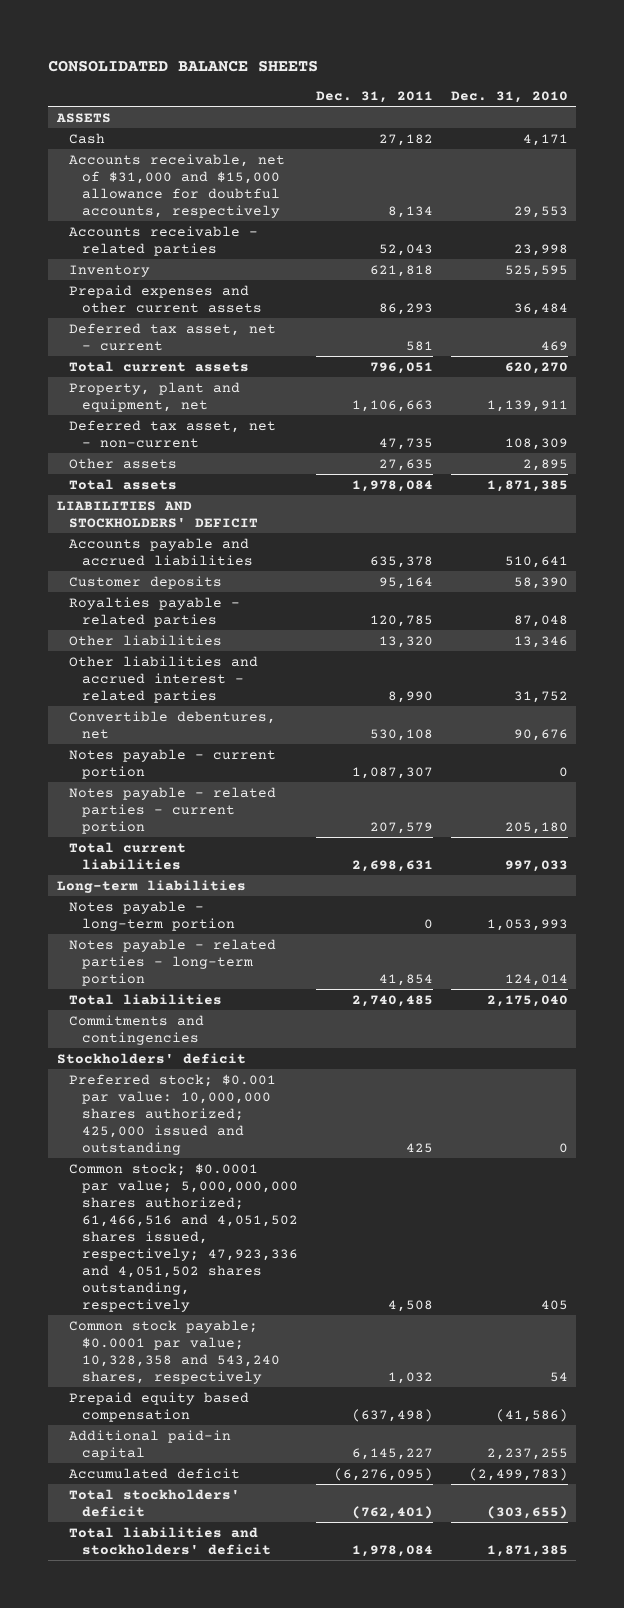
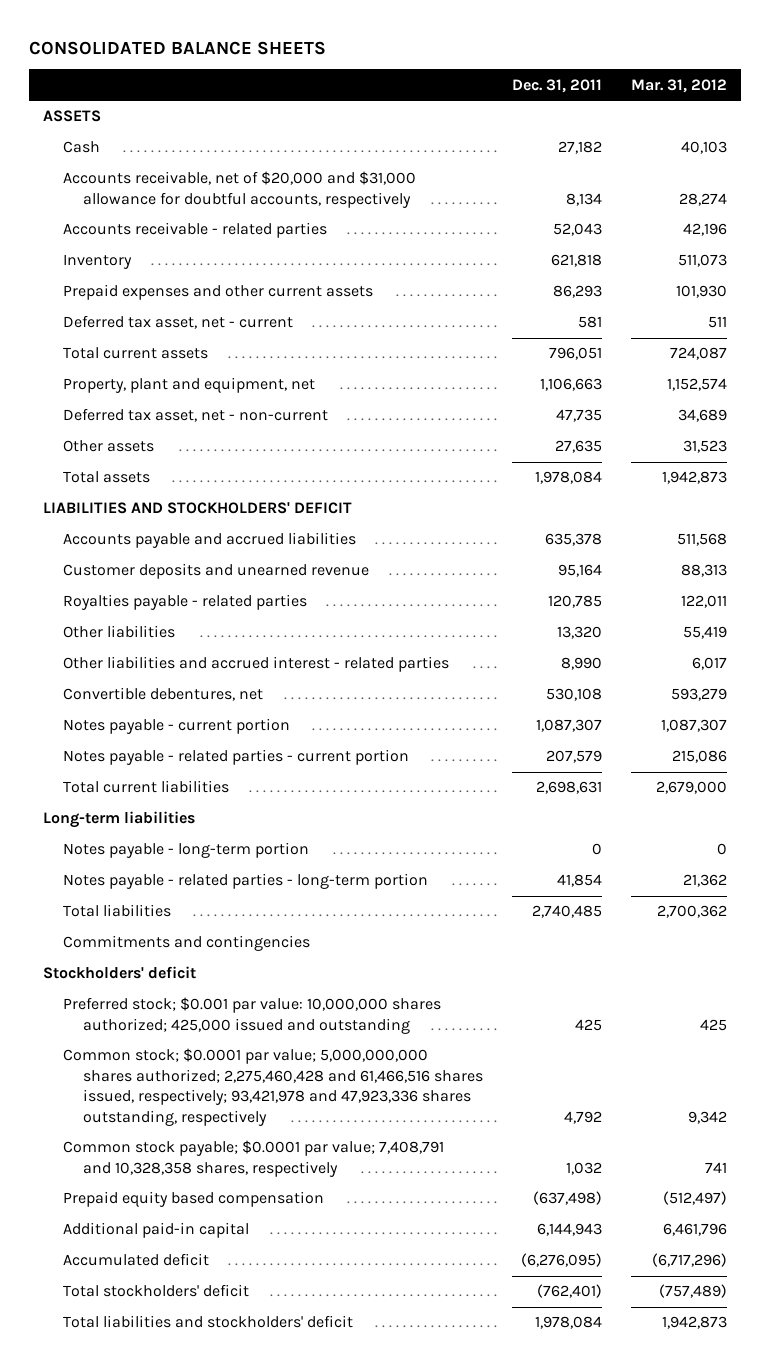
- | Dec. 31, 2011 | Dec. 31, 2010
+ | Dec. 31, 2011 | Mar. 31, 2012
- Accounts receivable, net of $31,000 and $15,000 allowance for doubtful accounts, respectively | 8,134 | 29,553
+ Accounts receivable, net of $20,000 and $31,000 allowance for doubtful accounts, respectively | 8,134 | 28,274
- Customer deposits | 95,164 | 58,390
+ Customer deposits and unearned revenue | 95,164 | 88,313
- Common stock; $0.0001 par value; 5,000,000,000 shares authorized; 61,466,516 and 4,051,502 shares issued, respectively; 47,923,336 and 4,051,502 shares outstanding, respectively | 4,508 | 405
- Common stock payable; $0.0001 par value; 10,328,358 and 543,240 shares, respectively | 1,032 | 54
+ Common stock; $0.0001 par value; 5,000,000,000 shares authorized; 2,275,460,428 and 61,466,516 shares issued, respectively; 93,421,978 and 47,923,336 shares outstanding, respectively | 4,792 | 9,342
+ Common stock payable; $0.0001 par value; 7,408,791 and 10,328,358 shares, respectively | 1,032 | 741
- Additional paid-in capital | 6,145,227 | 2,237,255
+ Additional paid-in capital | 6,144,943 | 6,461,796

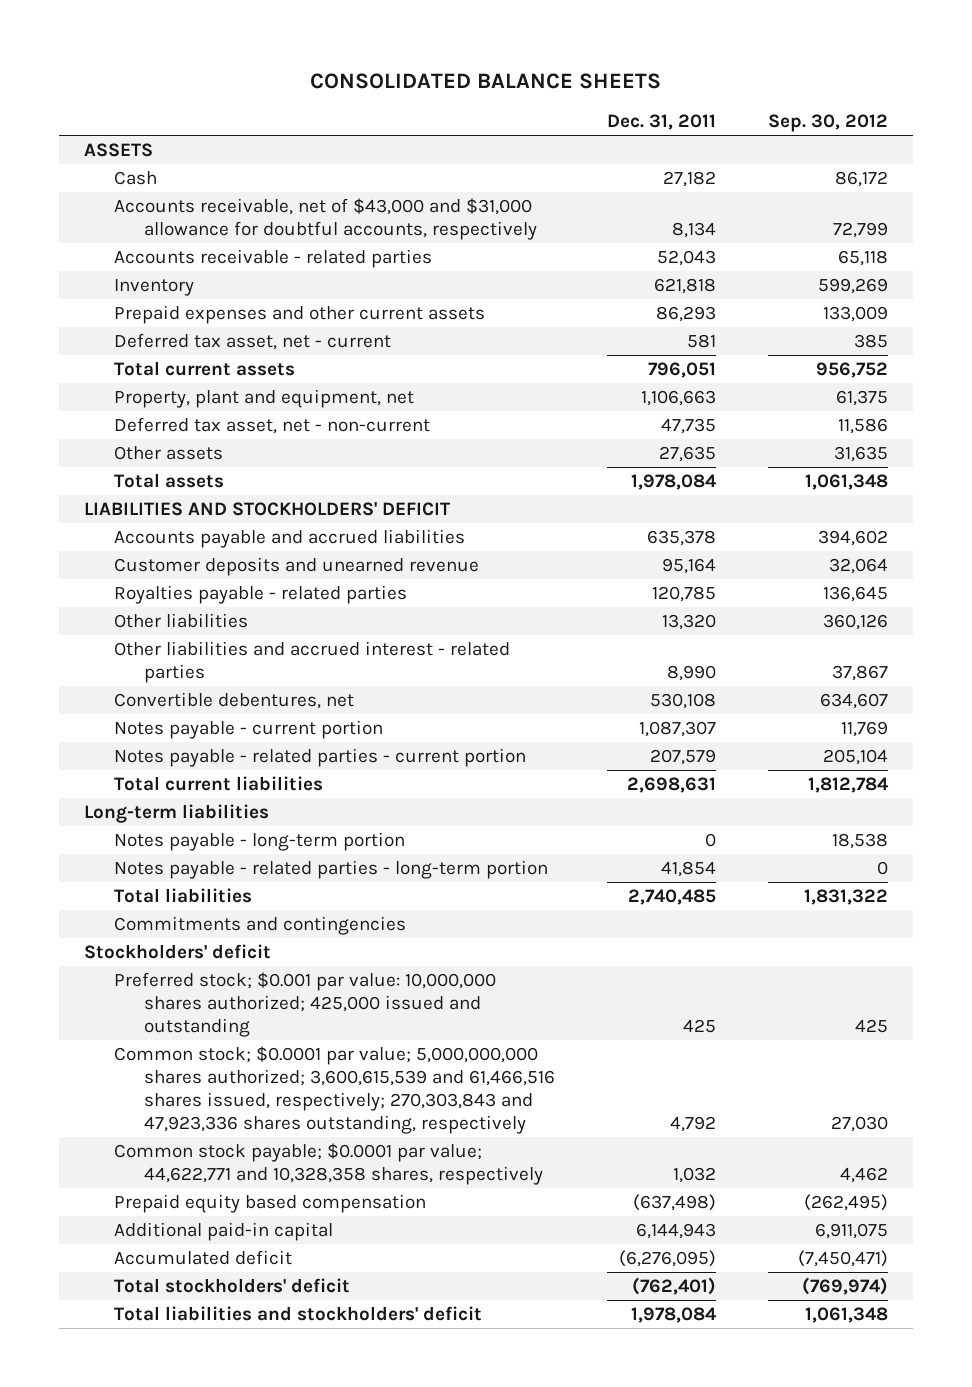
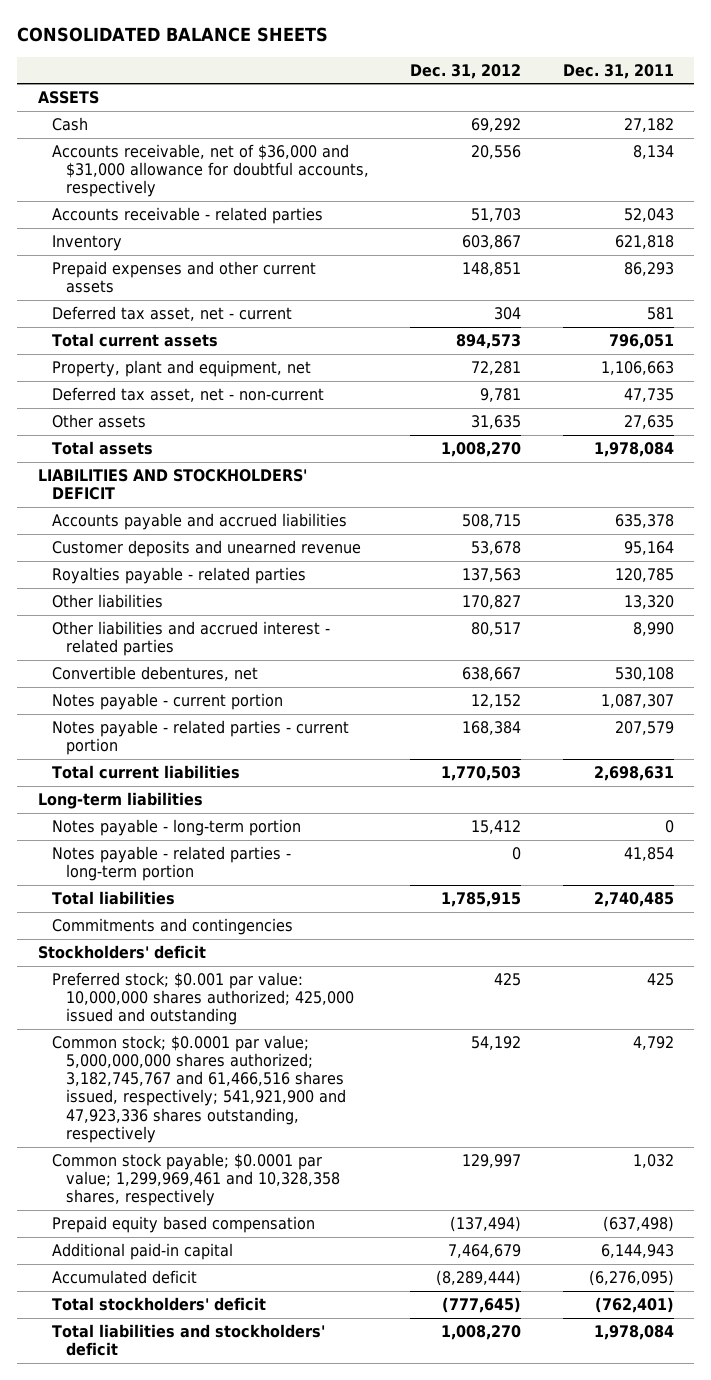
- | Dec. 31, 2011 | Sep. 30, 2012
+ | Dec. 31, 2012 | Dec. 31, 2011
- Accounts receivable, net of $43,000 and $31,000 allowance for doubtful accounts, respectively | 8,134 | 72,799
+ Accounts receivable, net of $36,000 and $31,000 allowance for doubtful accounts, respectively | 20,556 | 8,134
- Common stock; $0.0001 par value; 5,000,000,000 shares authorized; 3,600,615,539 and 61,466,516 shares issued, respectively; 270,303,843 and 47,923,336 shares outstanding, respectively | 4,792 | 27,030
- Common stock payable; $0.0001 par value; 44,622,771 and 10,328,358 shares, respectively | 1,032 | 4,462
+ Common stock; $0.0001 par value; 5,000,000,000 shares authorized; 3,182,745,767 and 61,466,516 shares issued, respectively; 541,921,900 and 47,923,336 shares outstanding, respectively | 54,192 | 4,792
+ Common stock payable; $0.0001 par value; 1,299,969,461 and 10,328,358 shares, respectively | 129,997 | 1,032

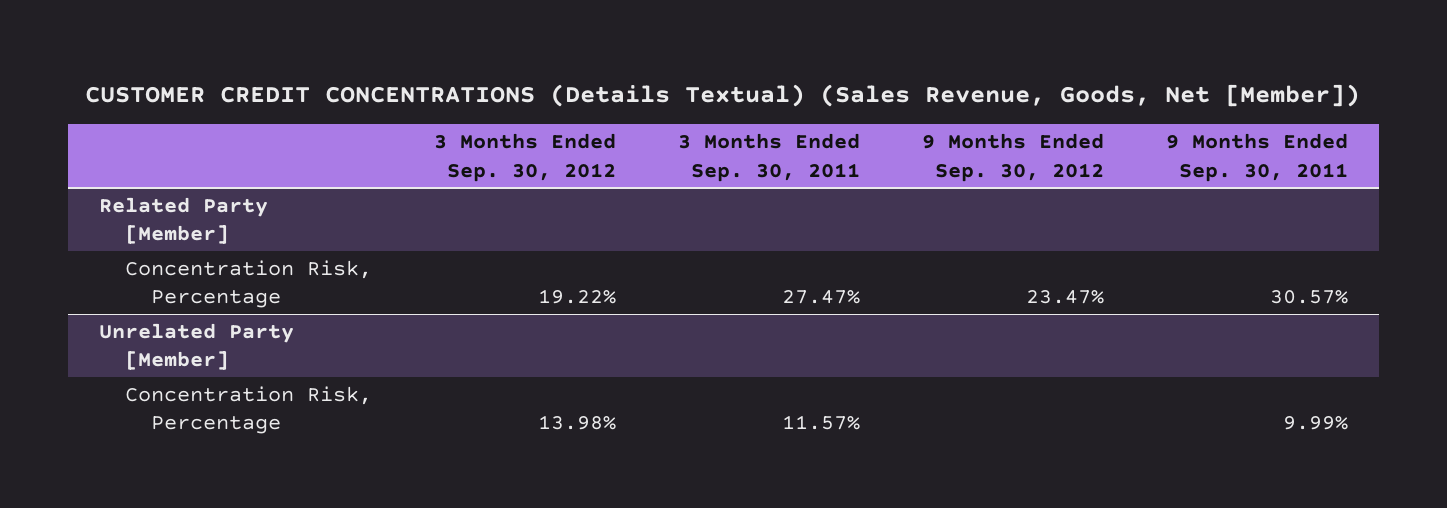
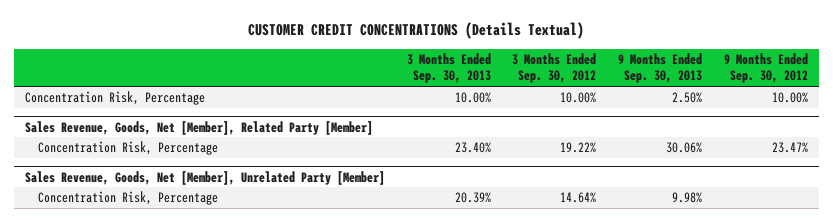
- CUSTOMER CREDIT CONCENTRATIONS (Details Textual) (Sales Revenue, Goods, Net [Member])
+ CUSTOMER CREDIT CONCENTRATIONS (Details Textual)
- | 3 Months Ended Sep. 30, 2012 | 3 Months Ended Sep. 30, 2011 | 9 Months Ended Sep. 30, 2012 | 9 Months Ended Sep. 30, 2011
+ | 3 Months Ended Sep. 30, 2013 | 3 Months Ended Sep. 30, 2012 | 9 Months Ended Sep. 30, 2013 | 9 Months Ended Sep. 30, 2012
- Related Party [Member]
+ Concentration Risk, Percentage | 10.00% | 10.00% | 2.50% | 10.00%
+ Sales Revenue, Goods, Net [Member], Related Party [Member]
- Unrelated Party [Member]
- Concentration Risk, Percentage | 13.98% | 11.57% | | 9.99%
+ Sales Revenue, Goods, Net [Member], Unrelated Party [Member]
+ Concentration Risk, Percentage | 20.39% | 14.64% | 9.98% |

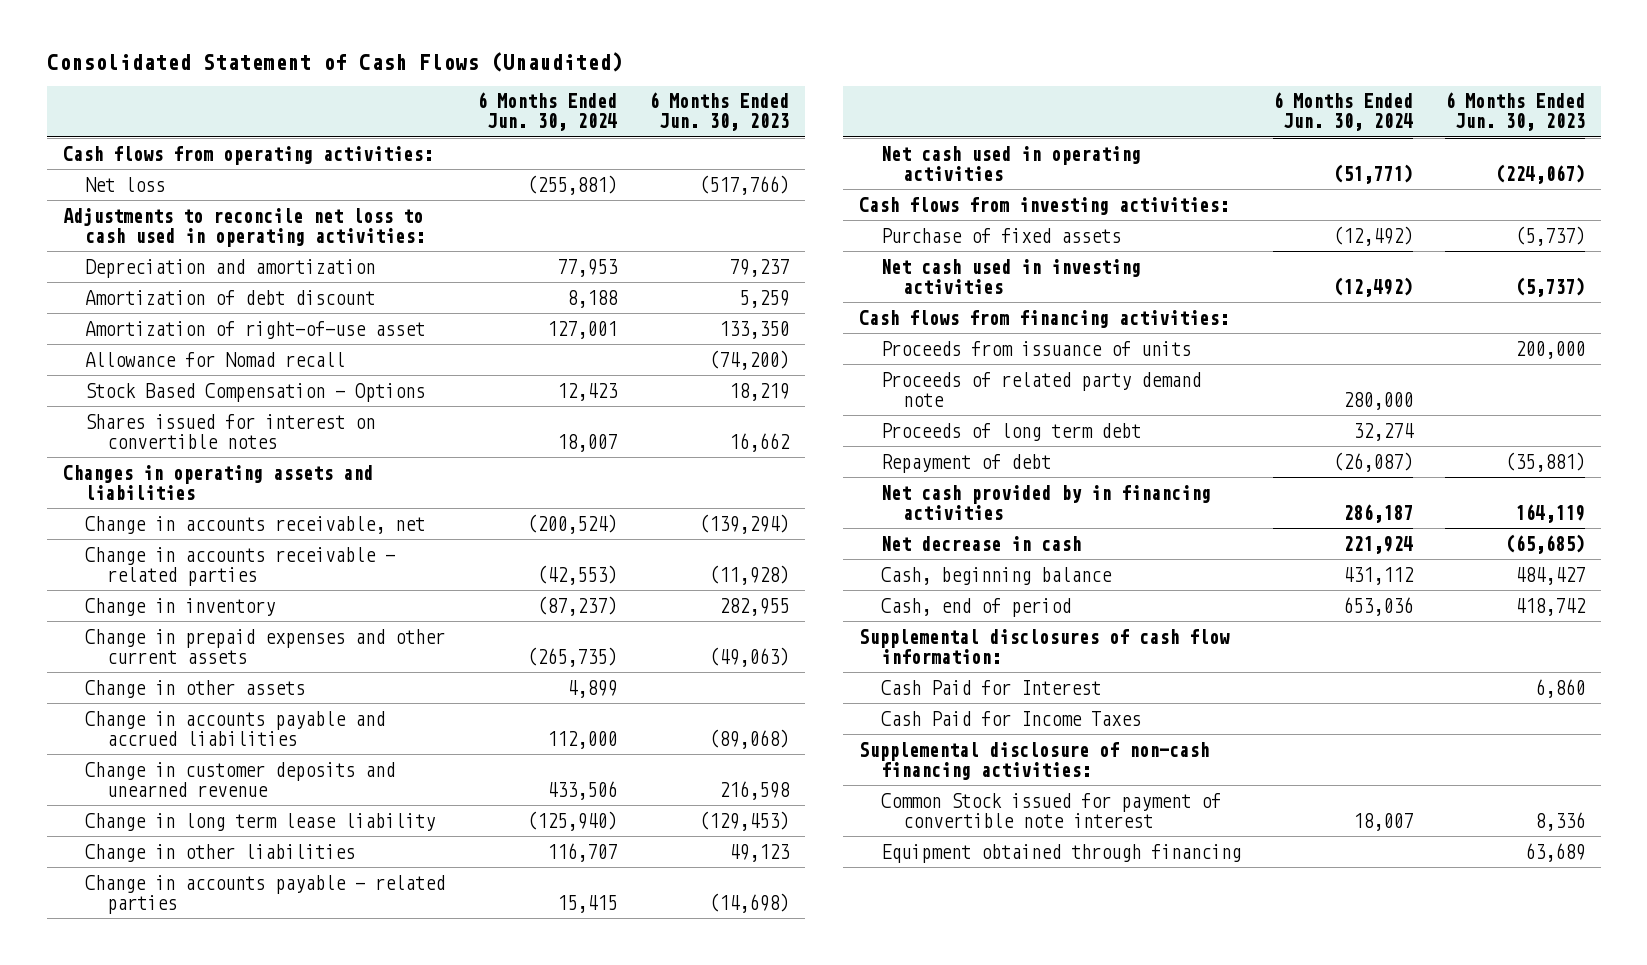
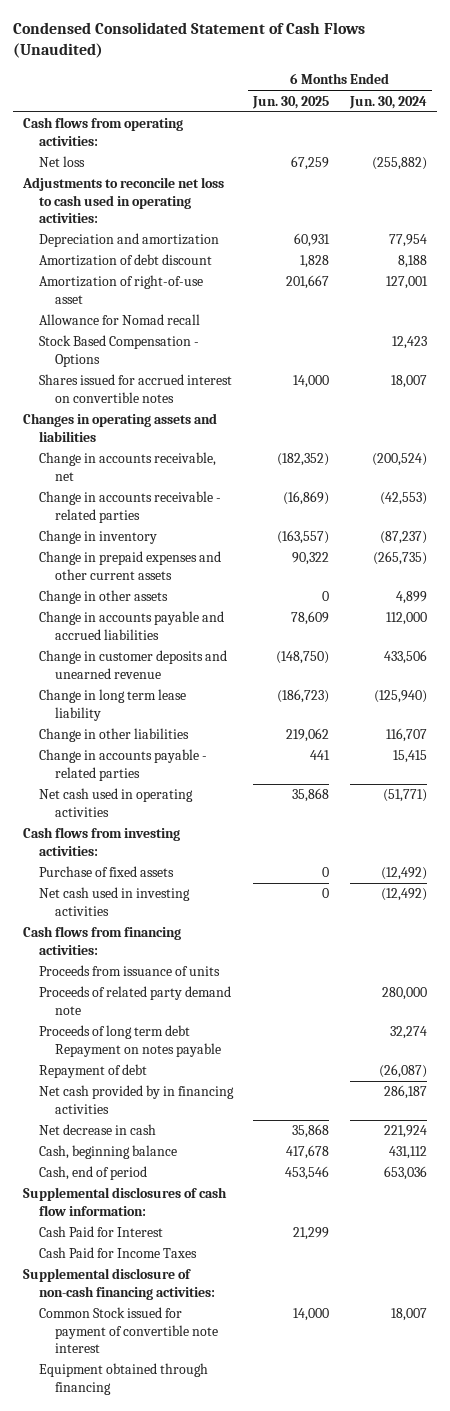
- Consolidated Statement of Cash Flows (Unaudited)
+ Condensed Consolidated Statement of Cash Flows (Unaudited)
- | 6 Months Ended Jun. 30, 2024 | 6 Months Ended Jun. 30, 2023
+ | 6 Months Ended Jun. 30, 2025 | 6 Months Ended Jun. 30, 2024
- Net loss | (255,881) | (517,766)
+ Net loss | 67,259 | (255,882)
- Depreciation and amortization | 77,953 | 79,237
+ Depreciation and amortization | 60,931 | 77,954
- Shares issued for interest on convertible notes | 18,007 | 16,662
+ Shares issued for accrued interest on convertible notes | 14,000 | 18,007
- Proceeds of long term debt | 32,274 |
+ Proceeds of long term debt Repayment on notes payable | | 32,274

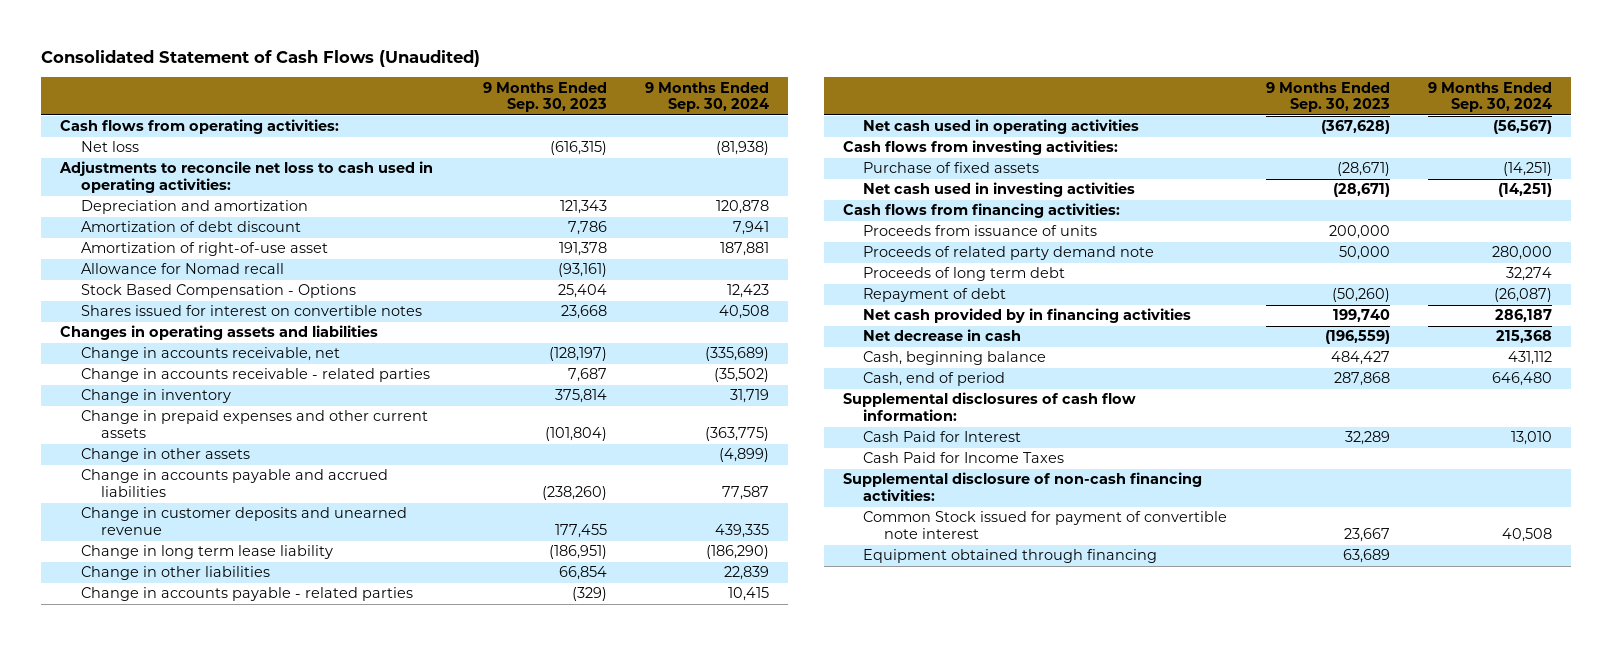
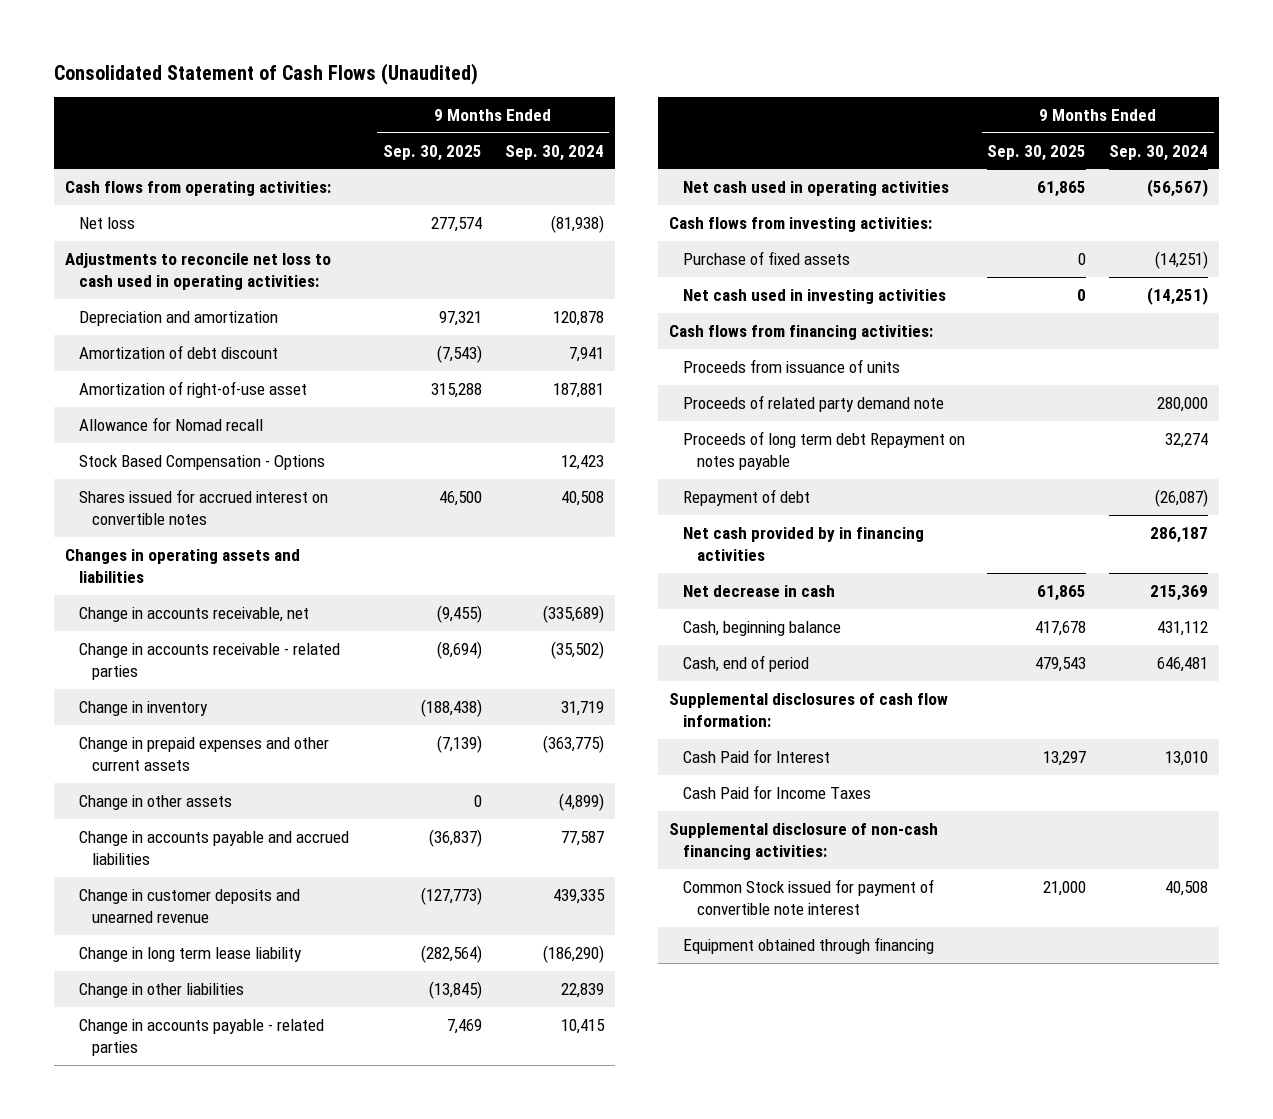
- | 9 Months Ended Sep. 30, 2023 | 9 Months Ended Sep. 30, 2024
+ | 9 Months Ended Sep. 30, 2025 | 9 Months Ended Sep. 30, 2024
- Shares issued for interest on convertible notes | 23,668 | 40,508
+ Shares issued for accrued interest on convertible notes | 46,500 | 40,508
- Proceeds of long term debt | | 32,274
+ Proceeds of long term debt Repayment on notes payable | | 32,274
- Net decrease in cash | (196,559) | 215,368
+ Net decrease in cash | 61,865 | 215,369
- Cash, end of period | 287,868 | 646,480
+ Cash, end of period | 479,543 | 646,481

